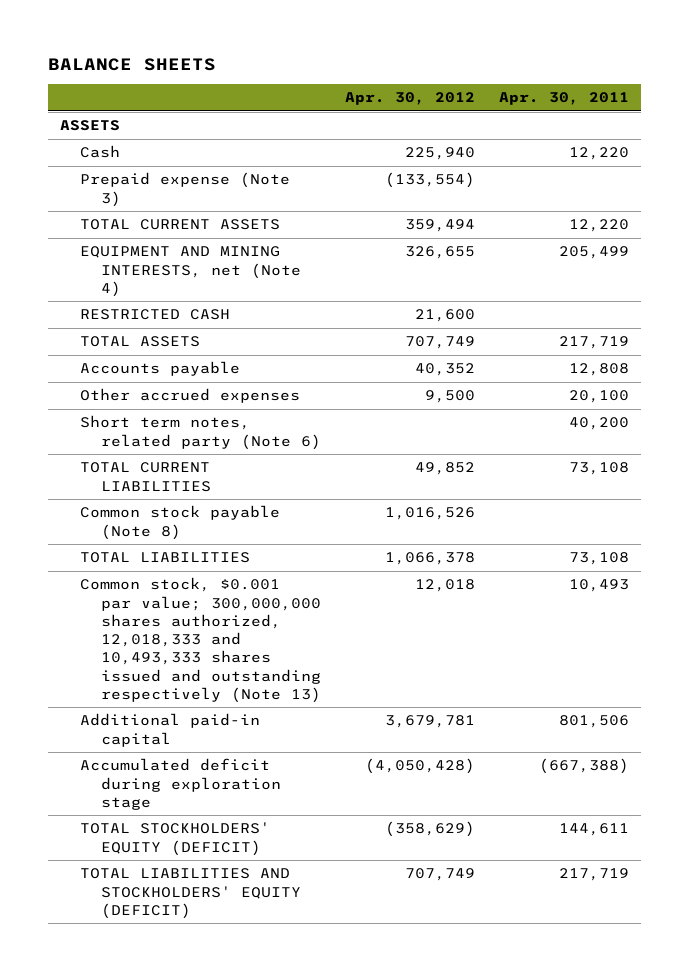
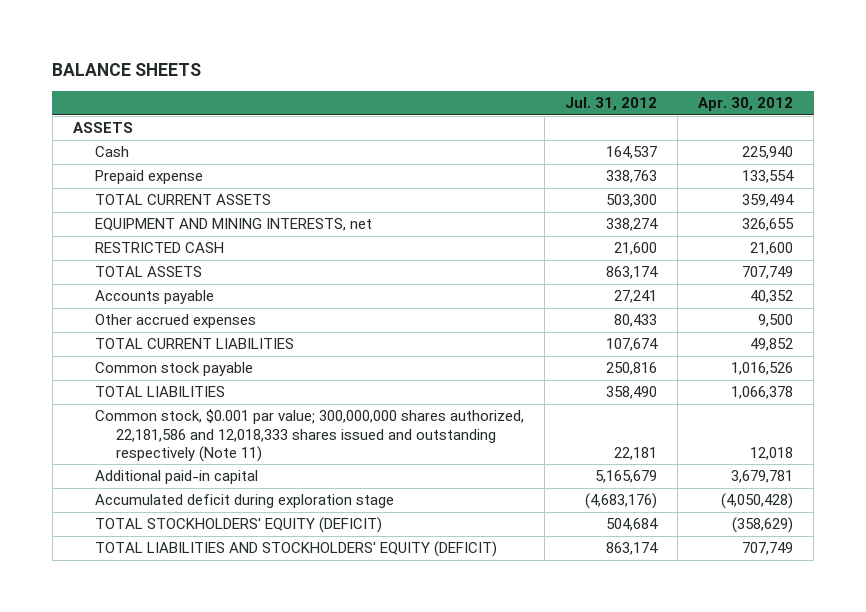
- | Apr. 30, 2012 | Apr. 30, 2011
+ | Jul. 31, 2012 | Apr. 30, 2012
- Prepaid expense (Note 3) | (133,554) |
+ Prepaid expense | 338,763 | 133,554
- EQUIPMENT AND MINING INTERESTS, net (Note 4) | 326,655 | 205,499
+ EQUIPMENT AND MINING INTERESTS, net | 338,274 | 326,655
- Short term notes, related party (Note 6) | | 40,200
- Common stock payable (Note 8) | 1,016,526 |
+ Common stock payable | 250,816 | 1,016,526
- Common stock, $0.001 par value; 300,000,000 shares authorized, 12,018,333 and 10,493,333 shares issued and outstanding respectively (Note 13) | 12,018 | 10,493
+ Common stock, $0.001 par value; 300,000,000 shares authorized, 22,181,586 and 12,018,333 shares issued and outstanding respectively (Note 11) | 22,181 | 12,018

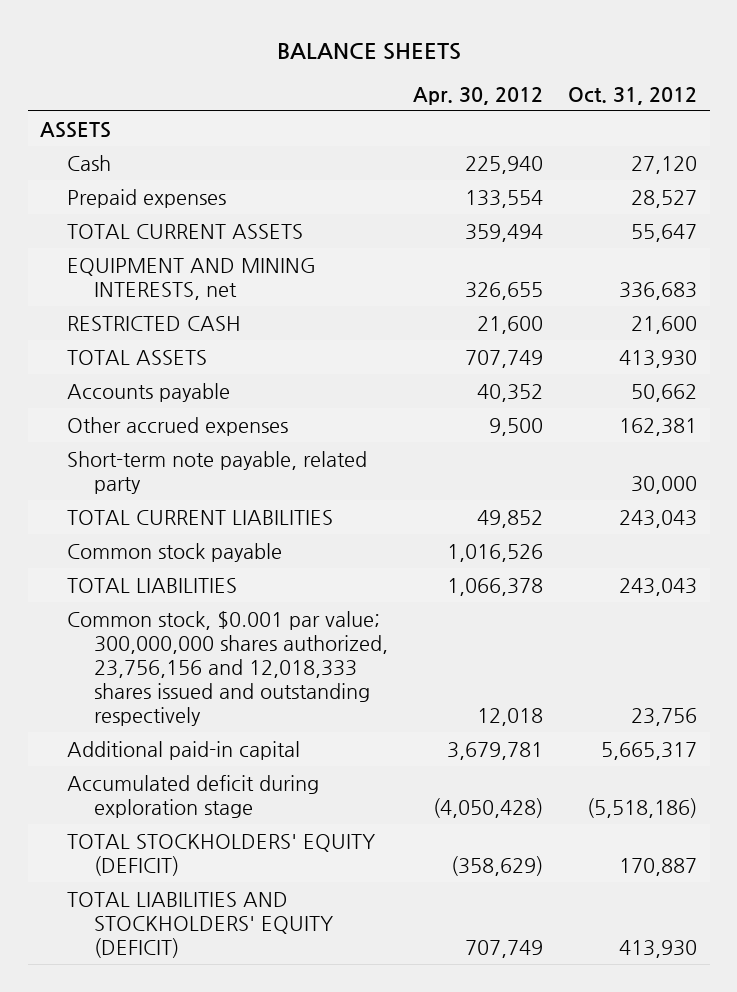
- | Jul. 31, 2012 | Apr. 30, 2012
+ | Apr. 30, 2012 | Oct. 31, 2012
- Prepaid expense | 338,763 | 133,554
+ Prepaid expenses | 133,554 | 28,527
+ Short-term note payable, related party | | 30,000
- Common stock, $0.001 par value; 300,000,000 shares authorized, 22,181,586 and 12,018,333 shares issued and outstanding respectively (Note 11) | 22,181 | 12,018
+ Common stock, $0.001 par value; 300,000,000 shares authorized, 23,756,156 and 12,018,333 shares issued and outstanding respectively | 12,018 | 23,756

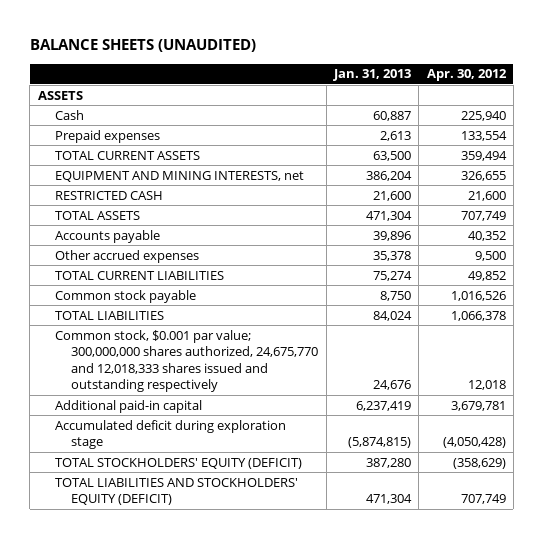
- BALANCE SHEETS
+ BALANCE SHEETS (UNAUDITED)
- | Apr. 30, 2012 | Oct. 31, 2012
+ | Jan. 31, 2013 | Apr. 30, 2012
- Short-term note payable, related party | | 30,000
- Common stock, $0.001 par value; 300,000,000 shares authorized, 23,756,156 and 12,018,333 shares issued and outstanding respectively | 12,018 | 23,756
+ Common stock, $0.001 par value; 300,000,000 shares authorized, 24,675,770 and 12,018,333 shares issued and outstanding respectively | 24,676 | 12,018

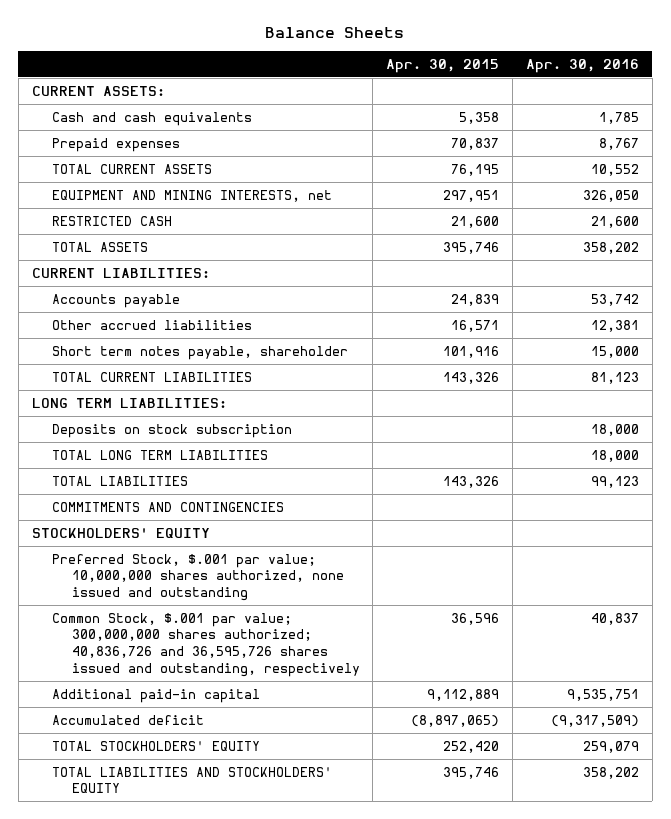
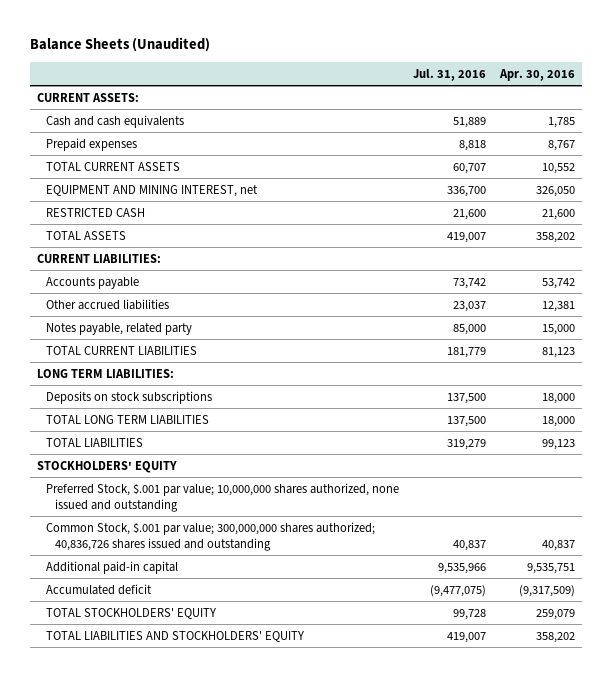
- Balance Sheets
+ Balance Sheets (Unaudited)
- | Apr. 30, 2015 | Apr. 30, 2016
+ | Jul. 31, 2016 | Apr. 30, 2016
- EQUIPMENT AND MINING INTERESTS, net | 297,951 | 326,050
+ EQUIPMENT AND MINING INTEREST, net | 336,700 | 326,050
- Short term notes payable, shareholder | 101,916 | 15,000
+ Notes payable, related party | 85,000 | 15,000
- Deposits on stock subscription | | 18,000
+ Deposits on stock subscriptions | 137,500 | 18,000
- COMMITMENTS AND CONTINGENCIES
- Common Stock, $.001 par value; 300,000,000 shares authorized; 40,836,726 and 36,595,726 shares issued and outstanding, respectively | 36,596 | 40,837
+ Common Stock, $.001 par value; 300,000,000 shares authorized; 40,836,726 shares issued and outstanding | 40,837 | 40,837

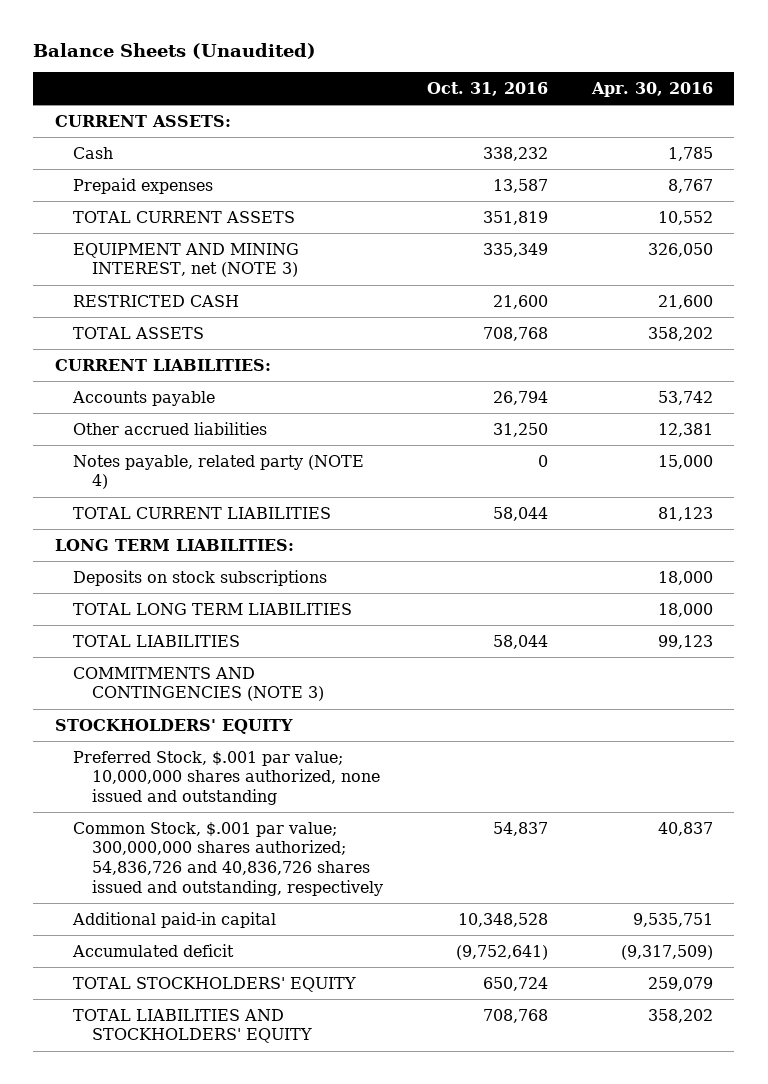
- | Jul. 31, 2016 | Apr. 30, 2016
+ | Oct. 31, 2016 | Apr. 30, 2016
- Cash and cash equivalents | 51,889 | 1,785
+ Cash | 338,232 | 1,785
- EQUIPMENT AND MINING INTEREST, net | 336,700 | 326,050
+ EQUIPMENT AND MINING INTEREST, net (NOTE 3) | 335,349 | 326,050
- Notes payable, related party | 85,000 | 15,000
+ Notes payable, related party (NOTE 4) | 0 | 15,000
+ COMMITMENTS AND CONTINGENCIES (NOTE 3)
- Common Stock, $.001 par value; 300,000,000 shares authorized; 40,836,726 shares issued and outstanding | 40,837 | 40,837
+ Common Stock, $.001 par value; 300,000,000 shares authorized; 54,836,726 and 40,836,726 shares issued and outstanding, respectively | 54,837 | 40,837

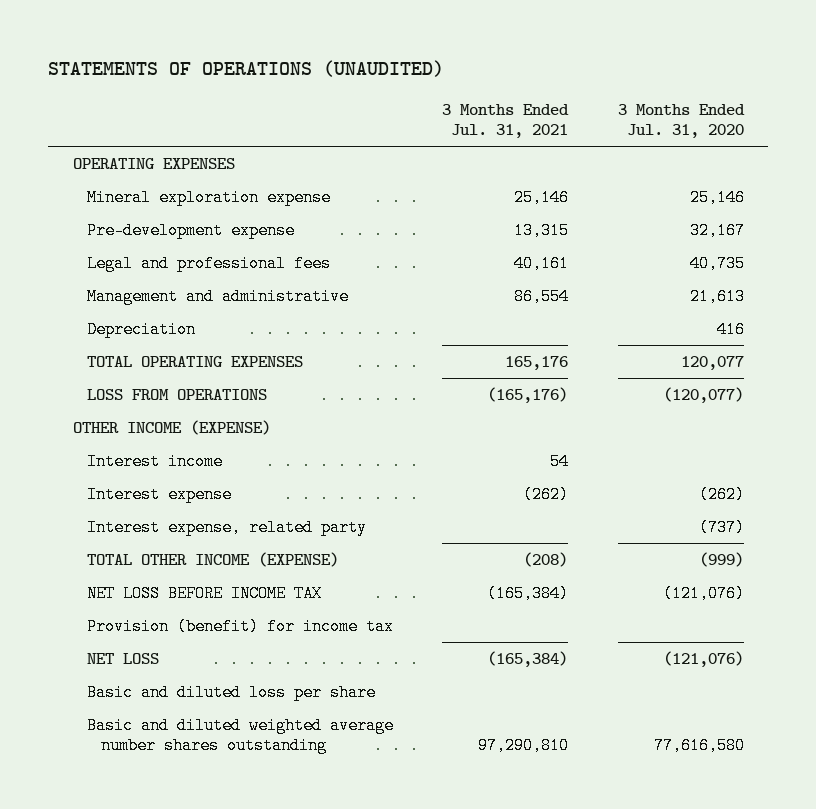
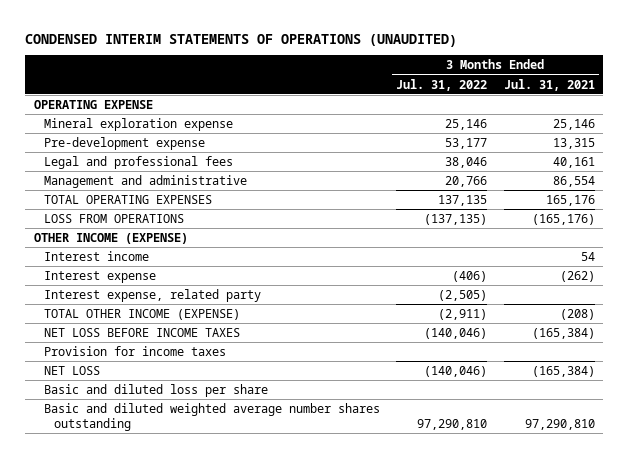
- STATEMENTS OF OPERATIONS (UNAUDITED)
+ CONDENSED INTERIM STATEMENTS OF OPERATIONS (UNAUDITED)
- | 3 Months Ended Jul. 31, 2021 | 3 Months Ended Jul. 31, 2020
+ | 3 Months Ended Jul. 31, 2022 | 3 Months Ended Jul. 31, 2021
- OPERATING EXPENSES
+ OPERATING EXPENSE
- Depreciation | | 416
- NET LOSS BEFORE INCOME TAX | (165,384) | (121,076)
- Provision (benefit) for income tax
+ NET LOSS BEFORE INCOME TAXES | (140,046) | (165,384)
+ Provision for income taxes

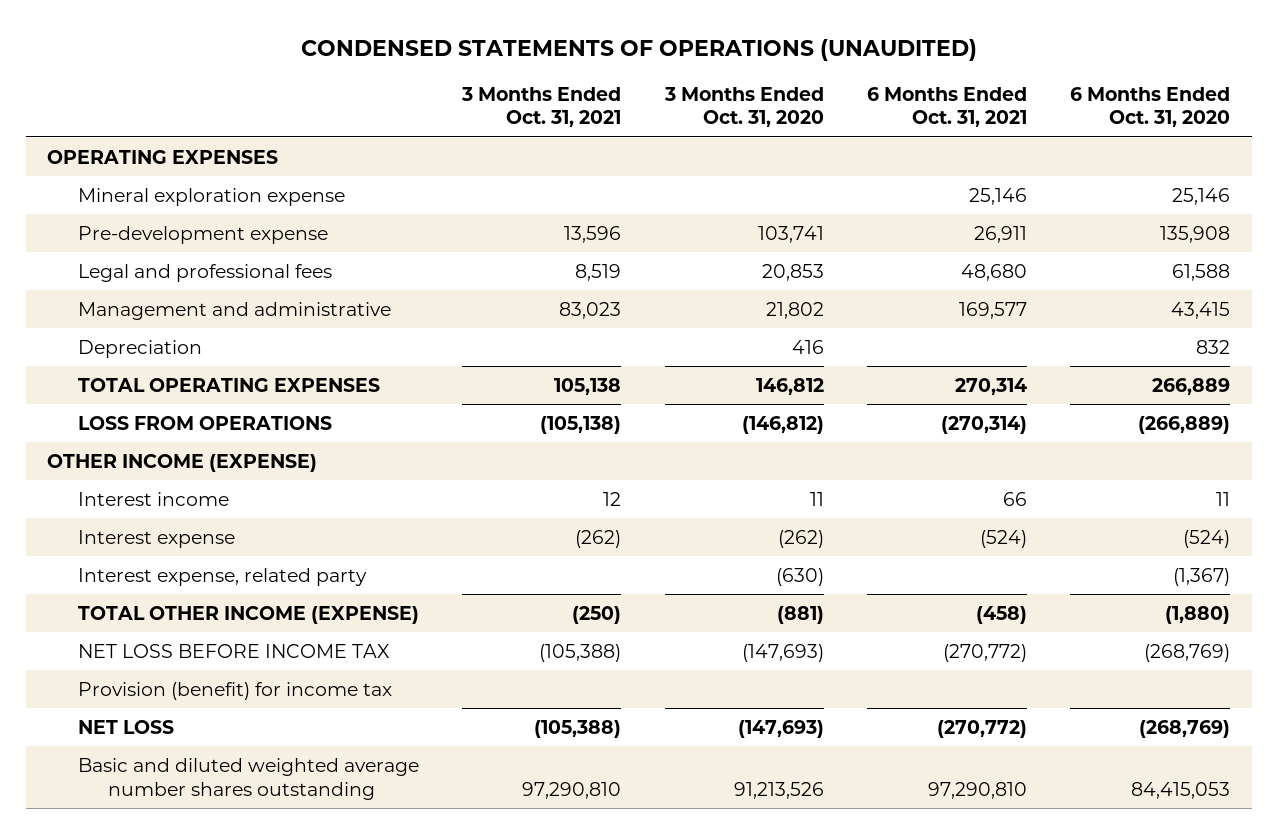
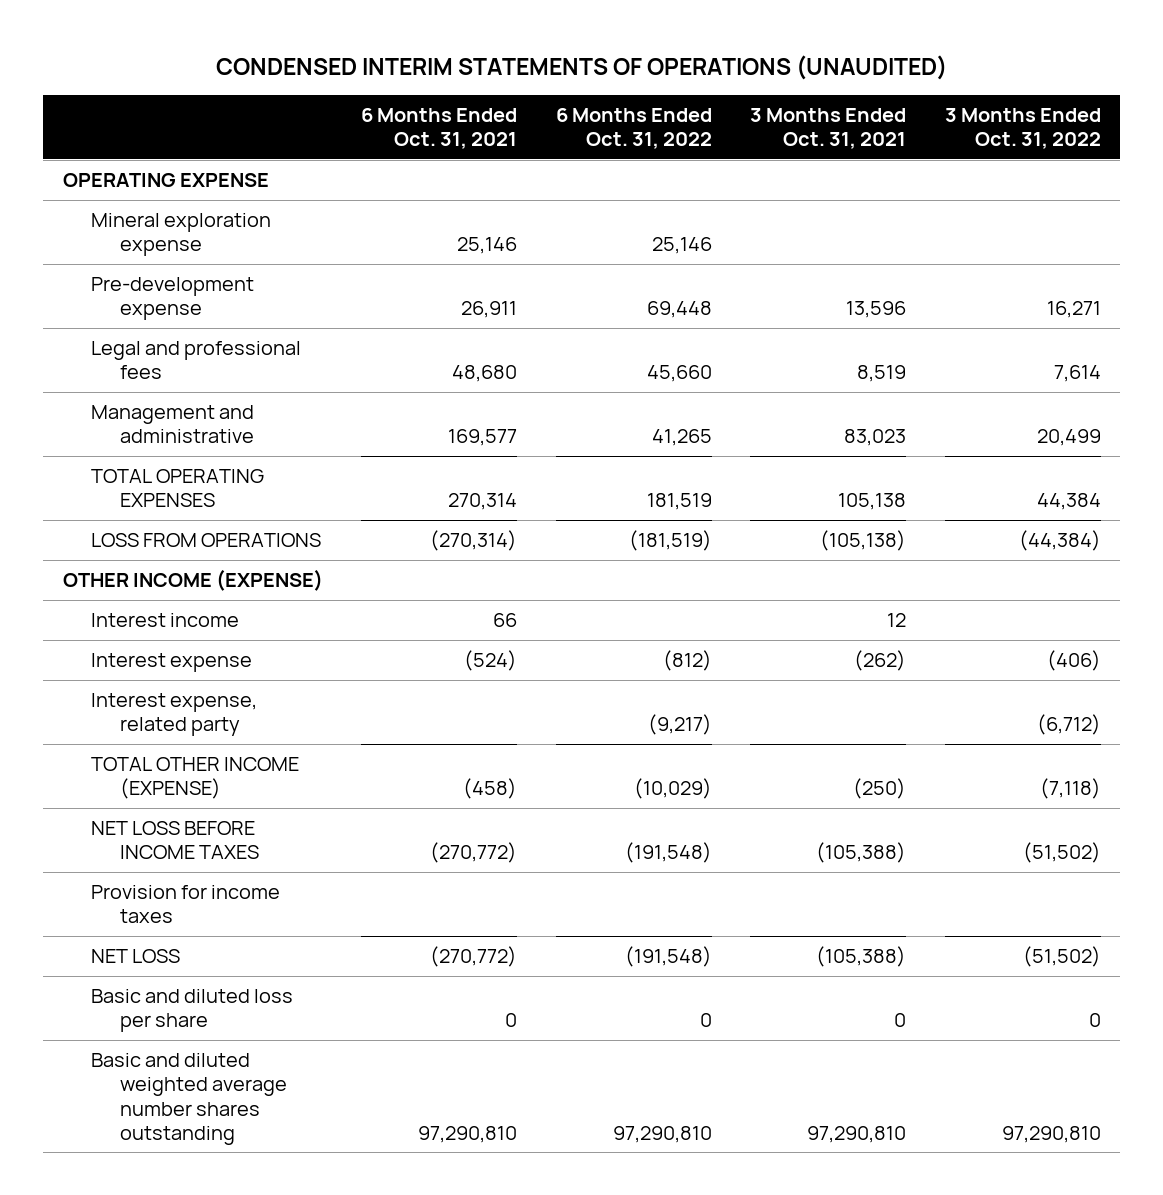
- CONDENSED STATEMENTS OF OPERATIONS (UNAUDITED)
+ CONDENSED INTERIM STATEMENTS OF OPERATIONS (UNAUDITED)
- | 3 Months Ended Oct. 31, 2021 | 3 Months Ended Oct. 31, 2020 | 6 Months Ended Oct. 31, 2021 | 6 Months Ended Oct. 31, 2020
+ | 6 Months Ended Oct. 31, 2021 | 6 Months Ended Oct. 31, 2022 | 3 Months Ended Oct. 31, 2021 | 3 Months Ended Oct. 31, 2022
- OPERATING EXPENSES
+ OPERATING EXPENSE
- Depreciation | | 416 | | 832
- NET LOSS BEFORE INCOME TAX | (105,388) | (147,693) | (270,772) | (268,769)
- Provision (benefit) for income tax
+ NET LOSS BEFORE INCOME TAXES | (270,772) | (191,548) | (105,388) | (51,502)
+ Provision for income taxes
+ Basic and diluted loss per share | 0 | 0 | 0 | 0

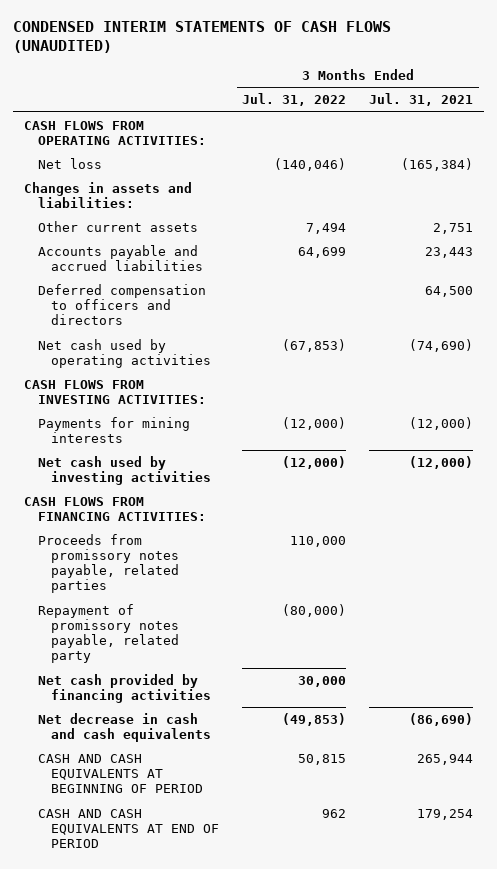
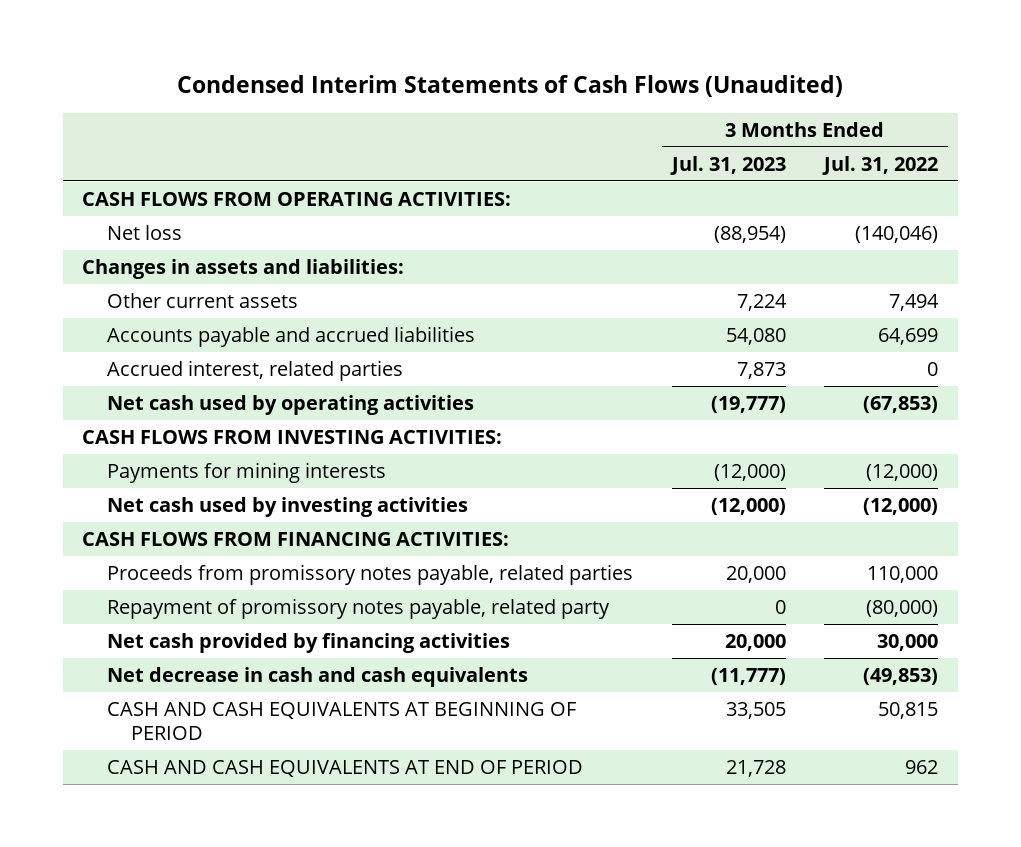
- CONDENSED INTERIM STATEMENTS OF CASH FLOWS (UNAUDITED)
+ Condensed Interim Statements of Cash Flows (Unaudited)
- | 3 Months Ended Jul. 31, 2022 | 3 Months Ended Jul. 31, 2021
+ | 3 Months Ended Jul. 31, 2023 | 3 Months Ended Jul. 31, 2022
- Deferred compensation to officers and directors | | 64,500
+ Accrued interest, related parties | 7,873 | 0

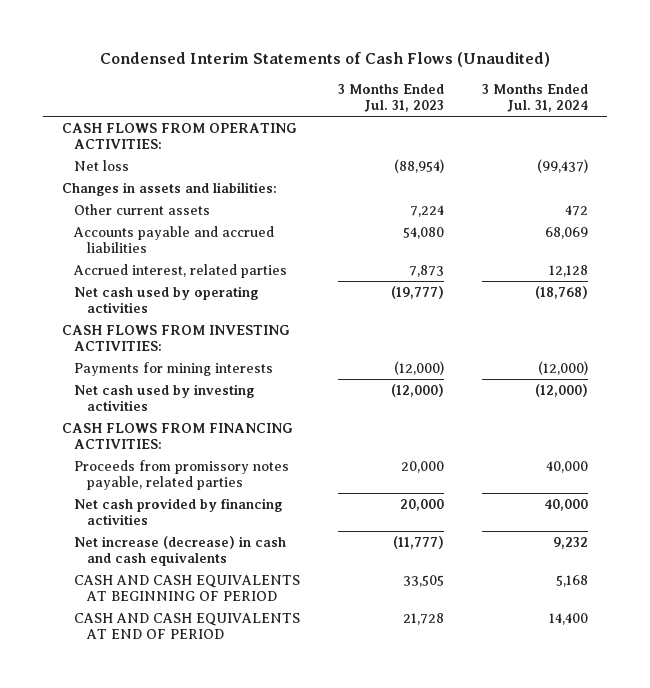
- | 3 Months Ended Jul. 31, 2023 | 3 Months Ended Jul. 31, 2022
+ | 3 Months Ended Jul. 31, 2023 | 3 Months Ended Jul. 31, 2024
- Repayment of promissory notes payable, related party | 0 | (80,000)
- Net decrease in cash and cash equivalents | (11,777) | (49,853)
+ Net increase (decrease) in cash and cash equivalents | (11,777) | 9,232

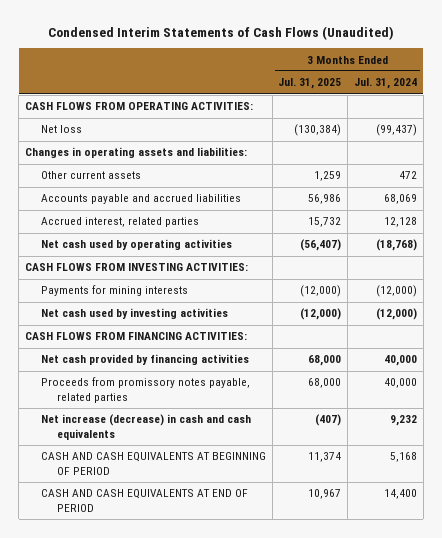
- | 3 Months Ended Jul. 31, 2023 | 3 Months Ended Jul. 31, 2024
+ | 3 Months Ended Jul. 31, 2025 | 3 Months Ended Jul. 31, 2024
- Changes in assets and liabilities:
+ Changes in operating assets and liabilities:
moved down: Proceeds from promissory notes payable, related parties | 68,000 | 40,000

